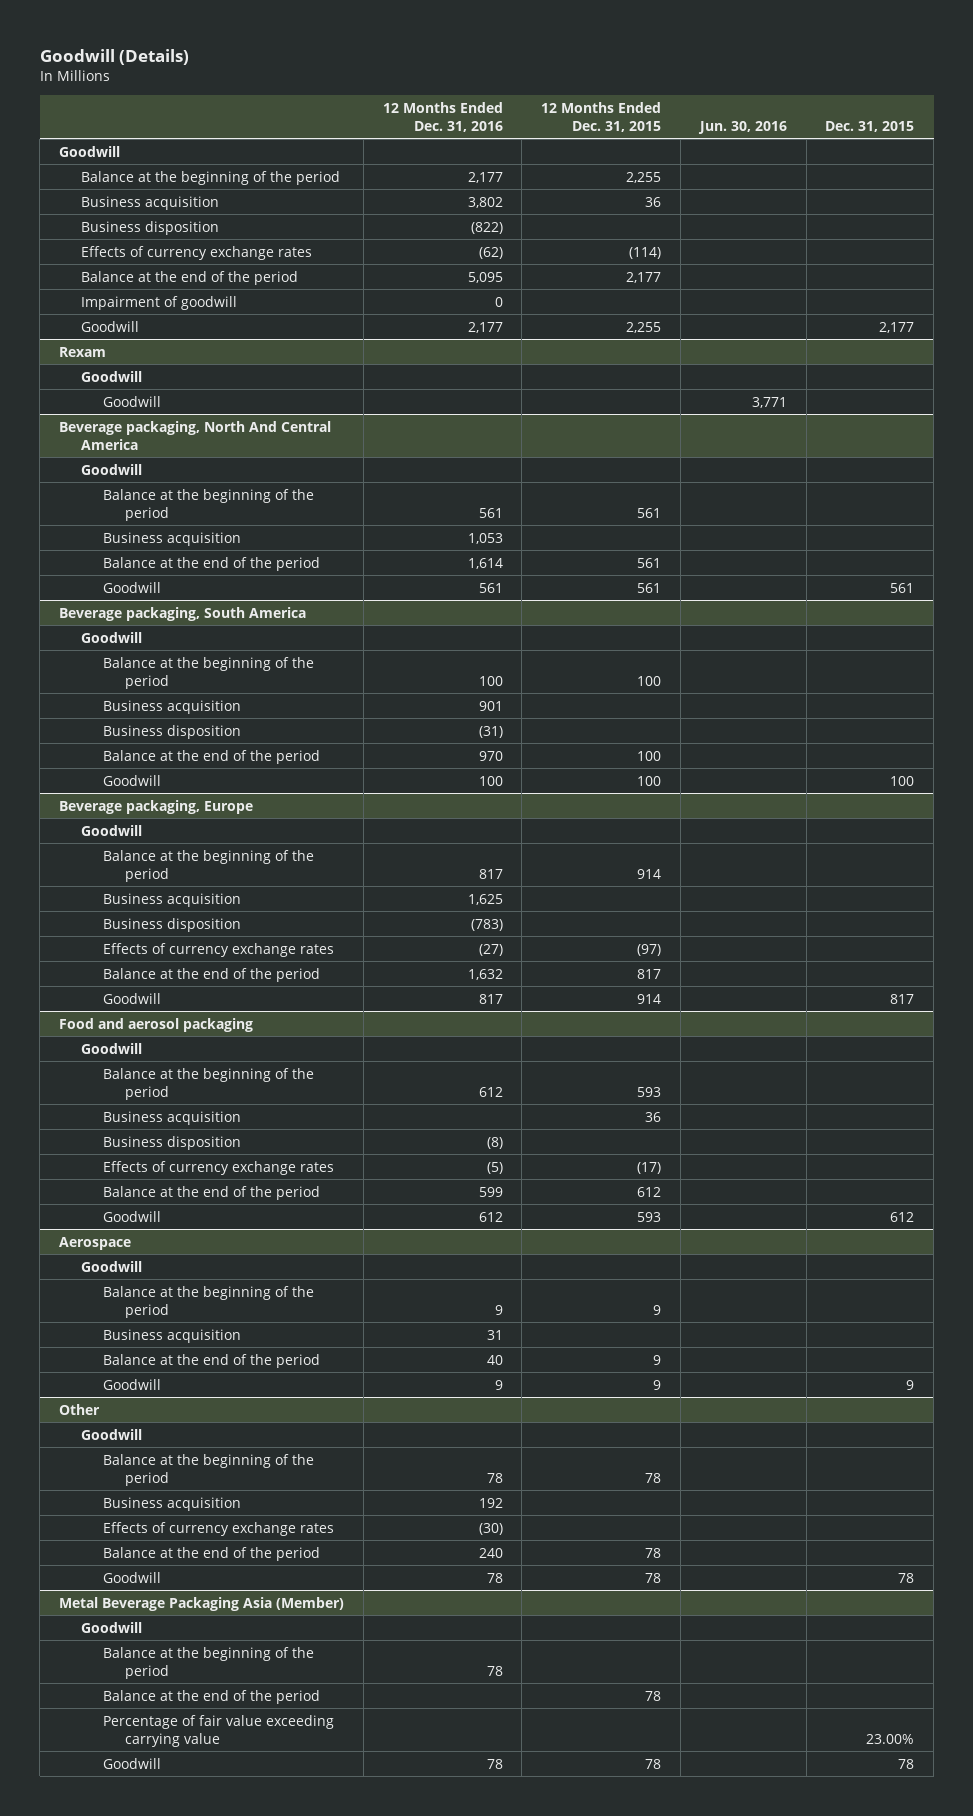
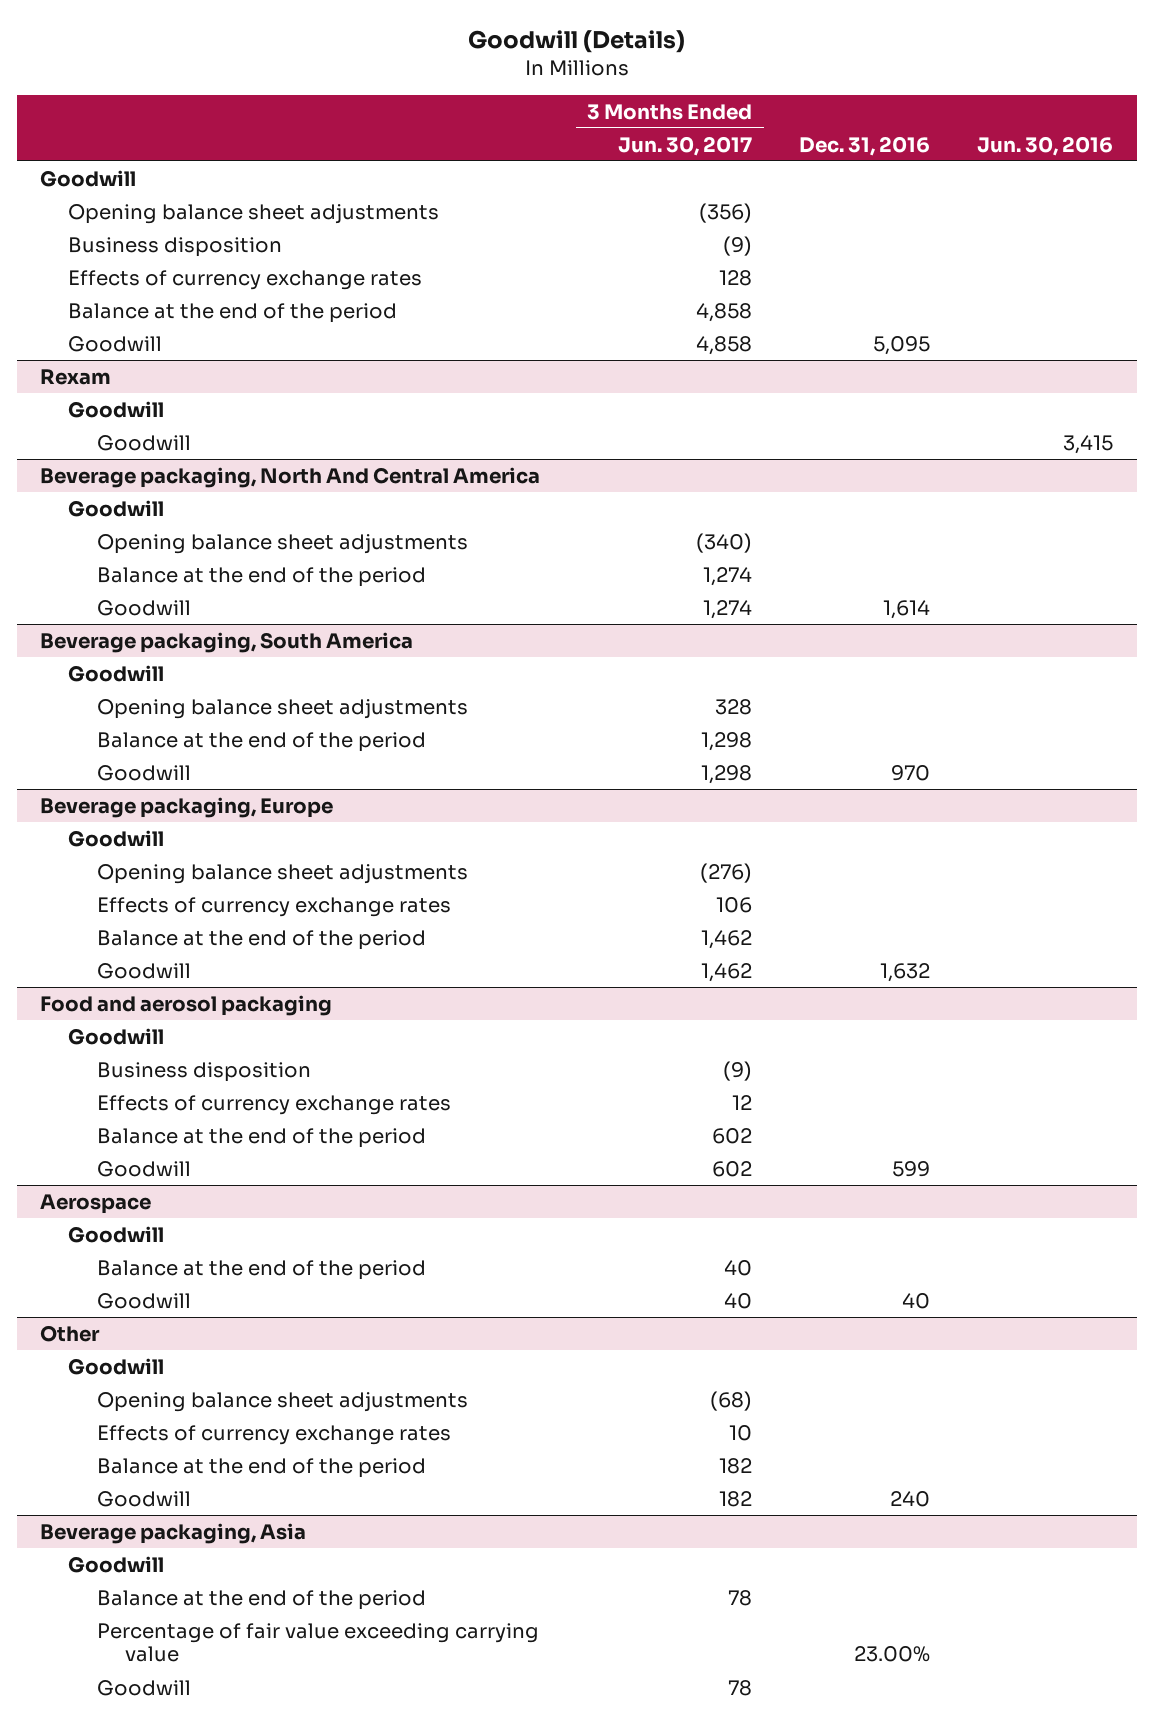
- | 12 Months Ended Dec. 31, 2016 | 12 Months Ended Dec. 31, 2015 | Jun. 30, 2016 | Dec. 31, 2015
+ | 3 Months Ended Jun. 30, 2017 | Dec. 31, 2016 | Jun. 30, 2016
- Balance at the beginning of the period | 2,177 | 2,255 | |
- Business acquisition | 3,802 | 36 | |
+ Opening balance sheet adjustments | (356) | |
- Impairment of goodwill | 0 | | |
@ Rexam
- Goodwill | | | 3,771 |
+ Goodwill | | | 3,415
@ Beverage packaging, North And Central America
- Balance at the beginning of the period | 561 | 561 | |
- Business acquisition | 1,053 | | |
+ Opening balance sheet adjustments | (340) | |
@ Beverage packaging, South America
- Balance at the beginning of the period | 100 | 100 | |
- Business acquisition | 901 | | |
- Business disposition | (31) | | |
+ Opening balance sheet adjustments | 328 | |
@ Beverage packaging, Europe
- Balance at the beginning of the period | 817 | 914 | |
- Business acquisition | 1,625 | | |
- Business disposition | (783) | | |
+ Opening balance sheet adjustments | (276) | |
@ Food and aerosol packaging
- Balance at the beginning of the period | 612 | 593 | |
- Business acquisition | | 36 | |
@ Aerospace
- Balance at the beginning of the period | 9 | 9 | |
- Business acquisition | 31 | | |
@ Other
- Balance at the beginning of the period | 78 | 78 | |
- Business acquisition | 192 | | |
+ Opening balance sheet adjustments | (68) | |
- Metal Beverage Packaging Asia (Member)
+ Beverage packaging, Asia
- Balance at the beginning of the period | 78 | | |

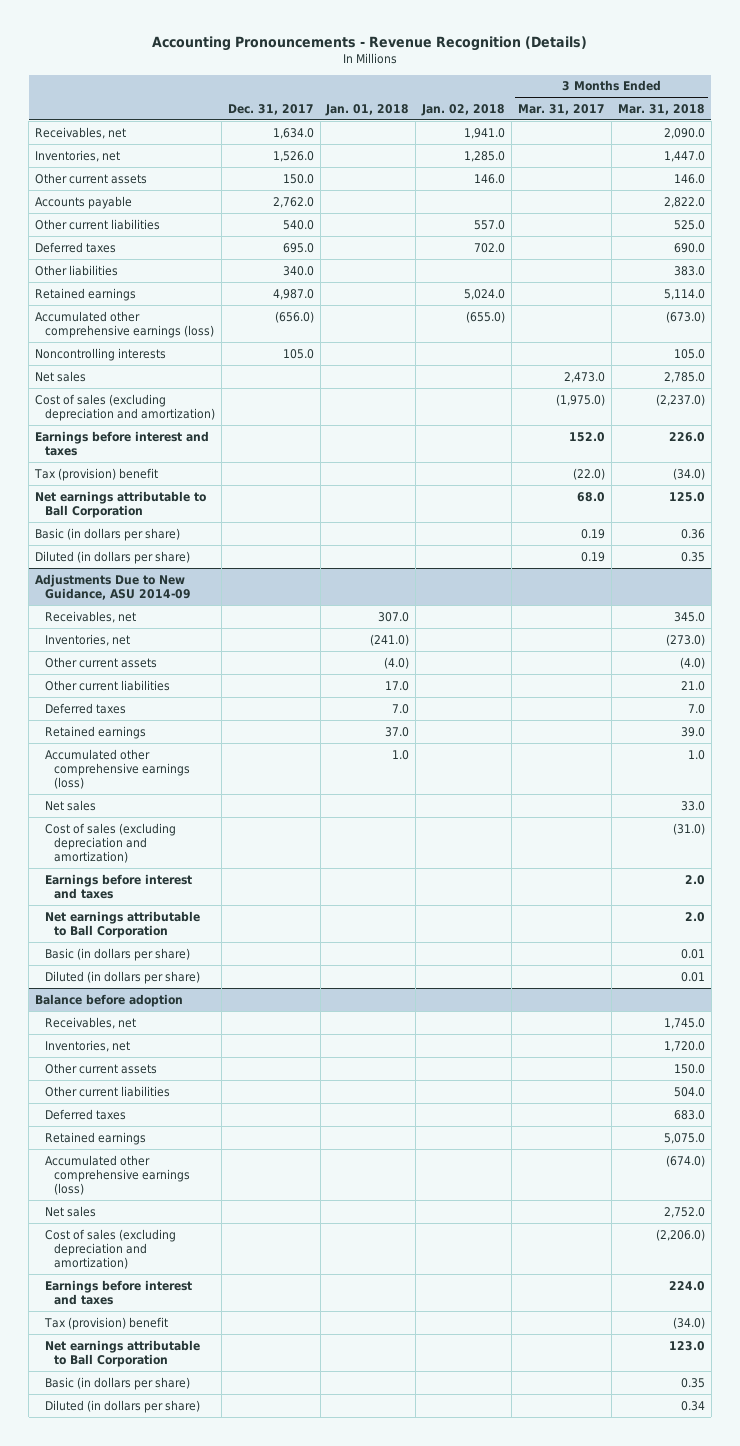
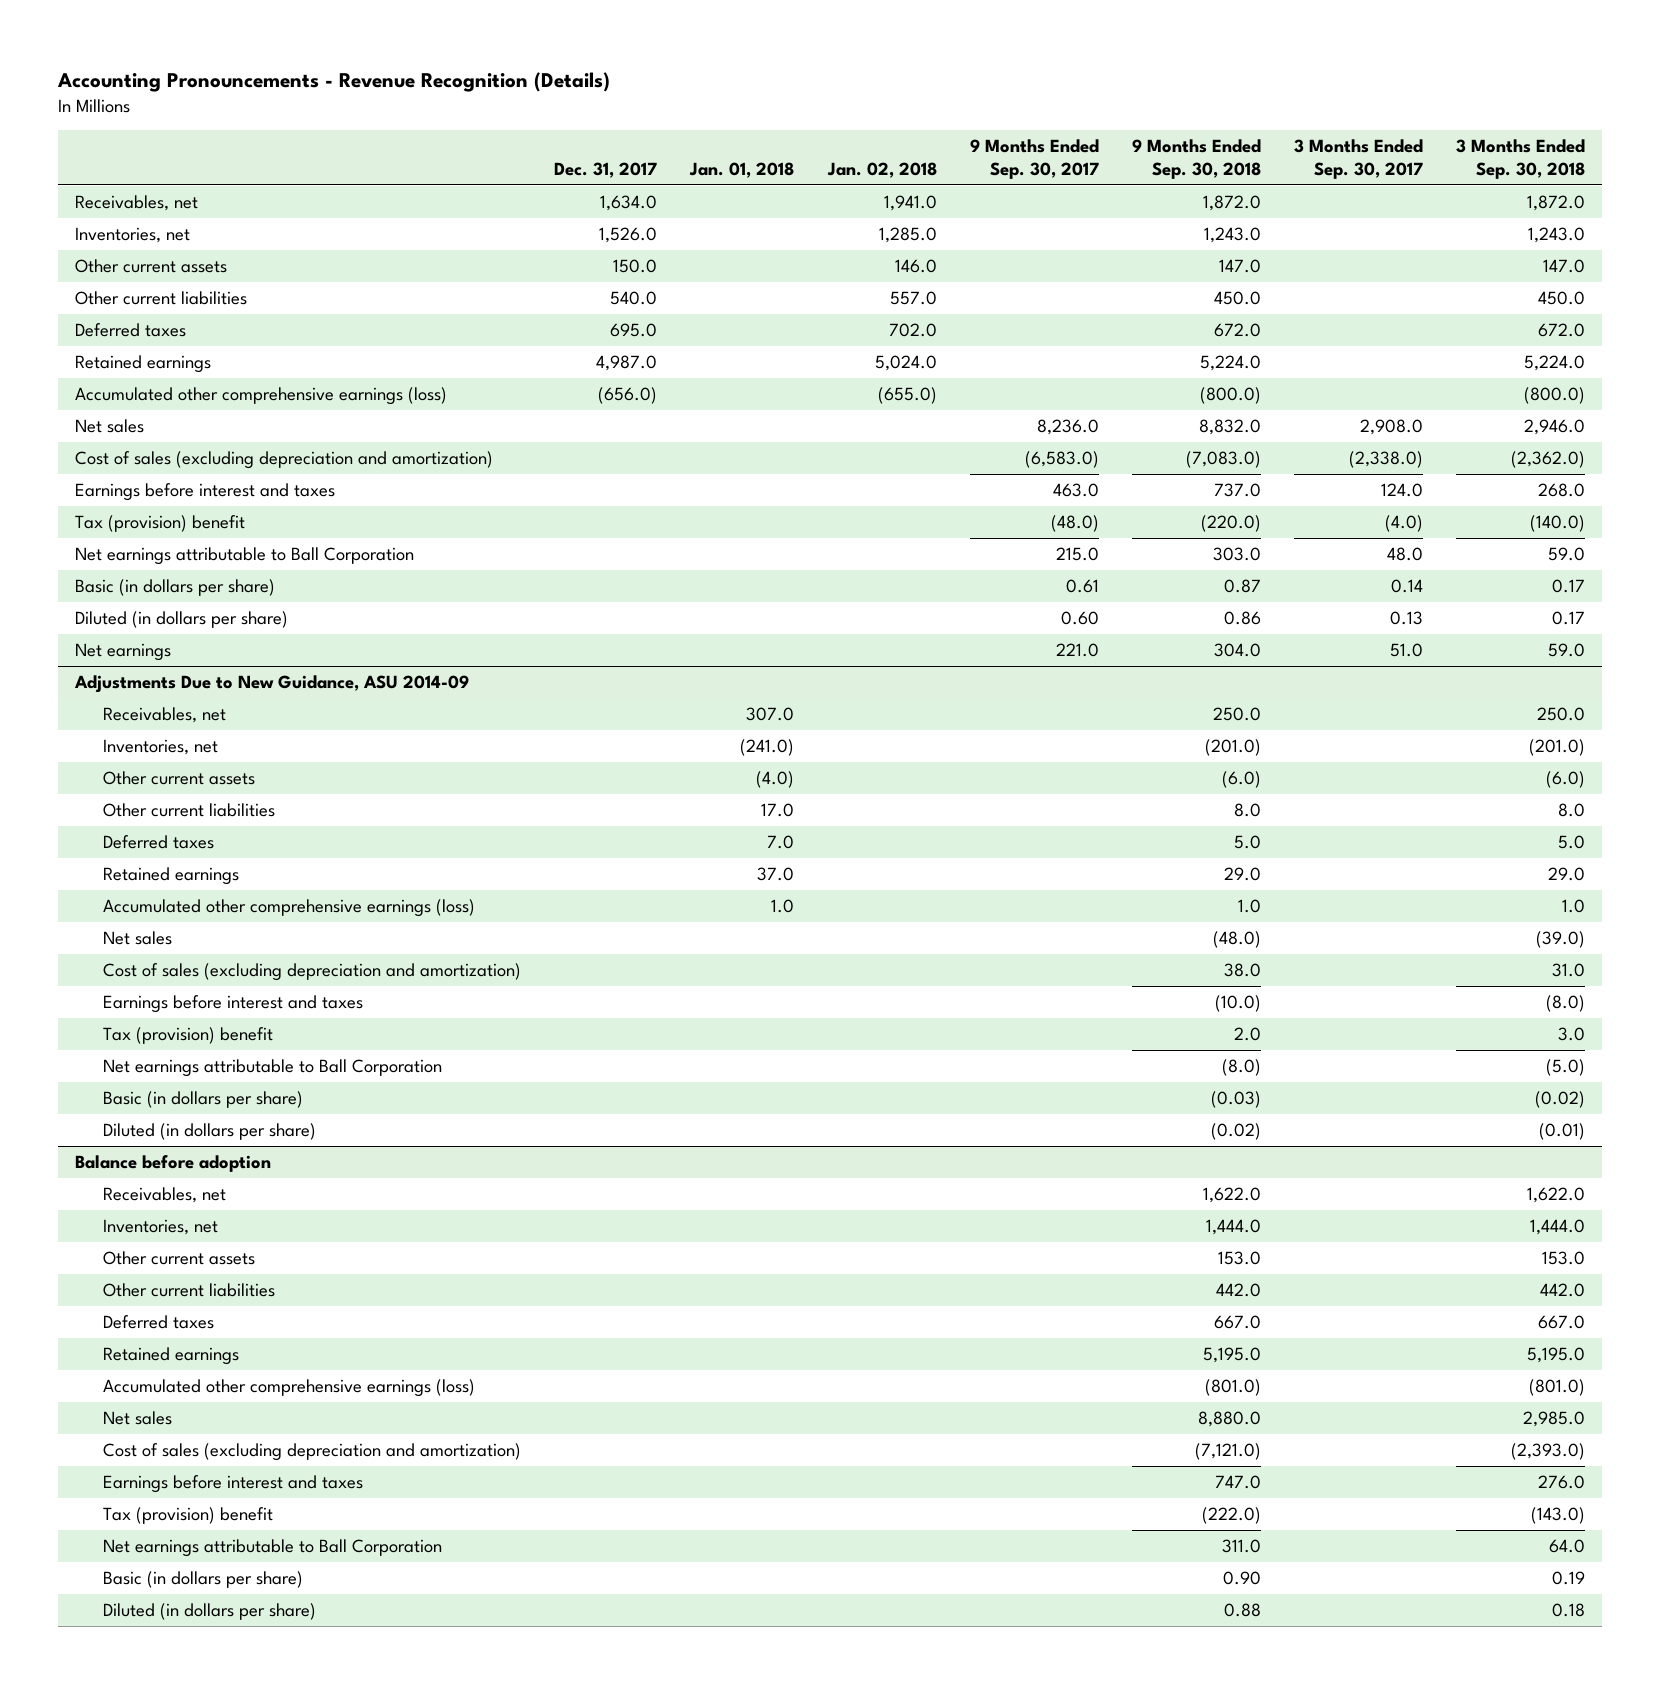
- | Dec. 31, 2017 | Jan. 01, 2018 | Jan. 02, 2018 | 3 Months Ended Mar. 31, 2017 | 3 Months Ended Mar. 31, 2018
+ | Dec. 31, 2017 | Jan. 01, 2018 | Jan. 02, 2018 | 9 Months Ended Sep. 30, 2017 | 9 Months Ended Sep. 30, 2018 | 3 Months Ended Sep. 30, 2017 | 3 Months Ended Sep. 30, 2018
- Accounts payable | 2,762.0 | | | | 2,822.0
- Other liabilities | 340.0 | | | | 383.0
- Noncontrolling interests | 105.0 | | | | 105.0
+ Net earnings | | | | 221.0 | 304.0 | 51.0 | 59.0
@ Adjustments Due to New Guidance, ASU 2014-09
+ Tax (provision) benefit | | | | | 2.0 | | 3.0

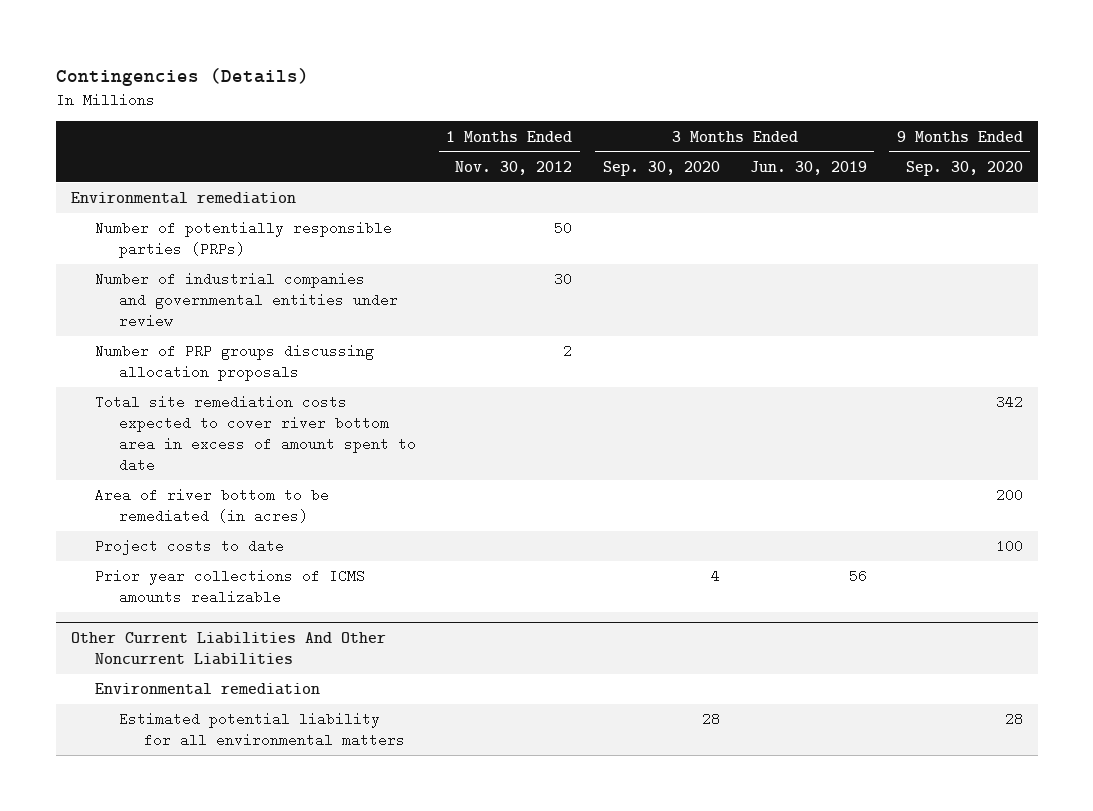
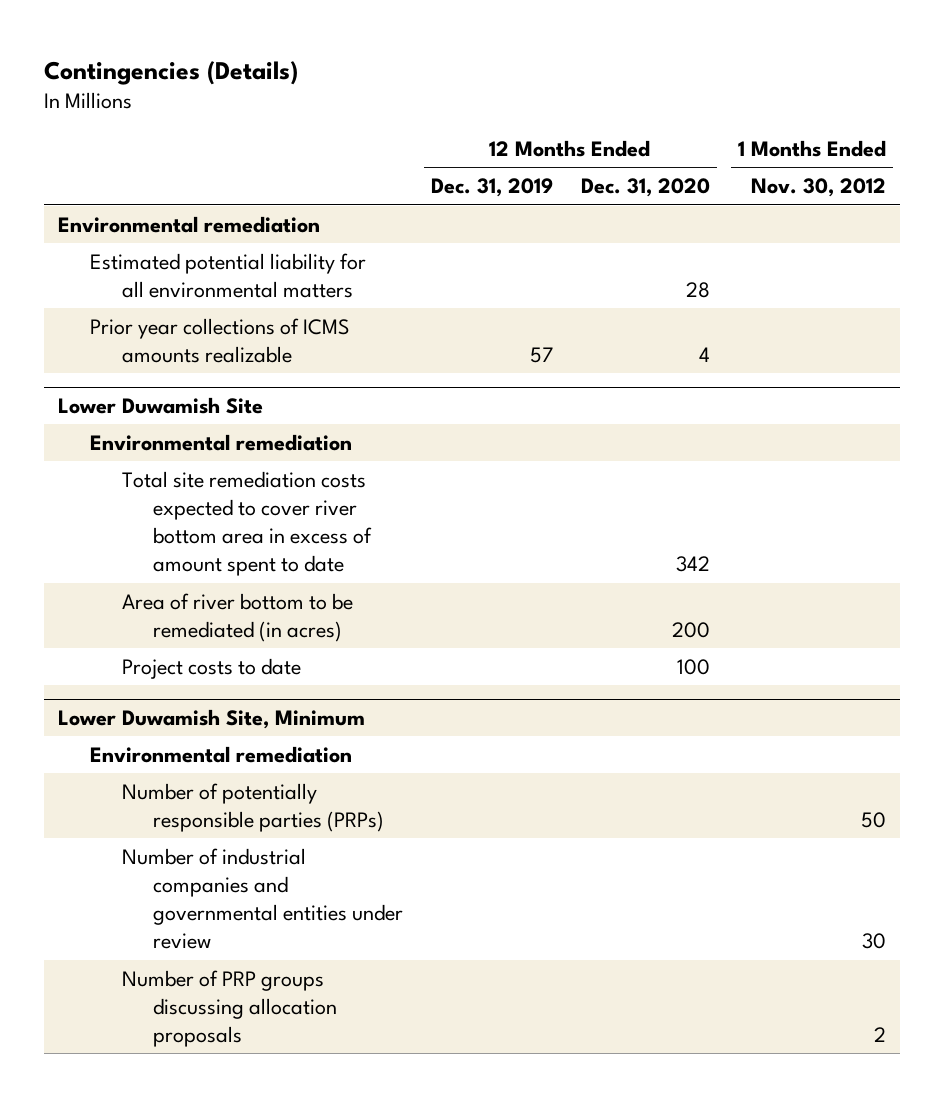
- | 1 Months Ended Nov. 30, 2012 | 3 Months Ended Sep. 30, 2020 | 3 Months Ended Jun. 30, 2019 | 9 Months Ended Sep. 30, 2020
+ | 12 Months Ended Dec. 31, 2019 | 12 Months Ended Dec. 31, 2020 | 1 Months Ended Nov. 30, 2012
- Number of potentially responsible parties (PRPs) | 50 | | |
- Number of industrial companies and governmental entities under review | 30 | | |
- Number of PRP groups discussing allocation proposals | 2 | | |
- Total site remediation costs expected to cover river bottom area in excess of amount spent to date | | | | 342
- Area of river bottom to be remediated (in acres) | | | | 200
- Project costs to date | | | | 100
+ Estimated potential liability for all environmental matters | | 28 |
- Other Current Liabilities And Other Noncurrent Liabilities
- Environmental remediation
- Estimated potential liability for all environmental matters | | 28 | | 28
+ Lower Duwamish Site
+ Environmental remediation
+ Total site remediation costs expected to cover river bottom area in excess of amount spent to date | | 342 |
+ Area of river bottom to be remediated (in acres) | | 200 |
+ Project costs to date | | 100 |
+ Lower Duwamish Site, Minimum
+ Environmental remediation
+ Number of potentially responsible parties (PRPs) | | | 50
+ Number of industrial companies and governmental entities under review | | | 30
+ Number of PRP groups discussing allocation proposals | | | 2

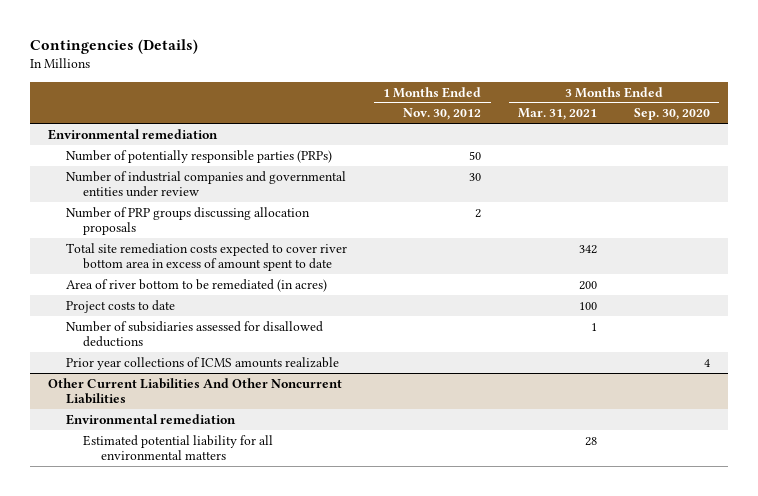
- | 12 Months Ended Dec. 31, 2019 | 12 Months Ended Dec. 31, 2020 | 1 Months Ended Nov. 30, 2012
+ | 1 Months Ended Nov. 30, 2012 | 3 Months Ended Mar. 31, 2021 | 3 Months Ended Sep. 30, 2020
- Estimated potential liability for all environmental matters | | 28 |
+ Number of potentially responsible parties (PRPs) | 50 | |
+ Number of industrial companies and governmental entities under review | 30 | |
+ Number of PRP groups discussing allocation proposals | 2 | |
+ Total site remediation costs expected to cover river bottom area in excess of amount spent to date | | 342 |
+ Area of river bottom to be remediated (in acres) | | 200 |
+ Project costs to date | | 100 |
+ Number of subsidiaries assessed for disallowed deductions | | 1 |
- Lower Duwamish Site
- Environmental remediation
- Total site remediation costs expected to cover river bottom area in excess of amount spent to date | | 342 |
- Area of river bottom to be remediated (in acres) | | 200 |
- Project costs to date | | 100 |
- Lower Duwamish Site, Minimum
- Environmental remediation
- Number of potentially responsible parties (PRPs) | | | 50
- Number of industrial companies and governmental entities under review | | | 30
- Number of PRP groups discussing allocation proposals | | | 2
+ Other Current Liabilities And Other Noncurrent Liabilities
+ Environmental remediation
+ Estimated potential liability for all environmental matters | | 28 |

